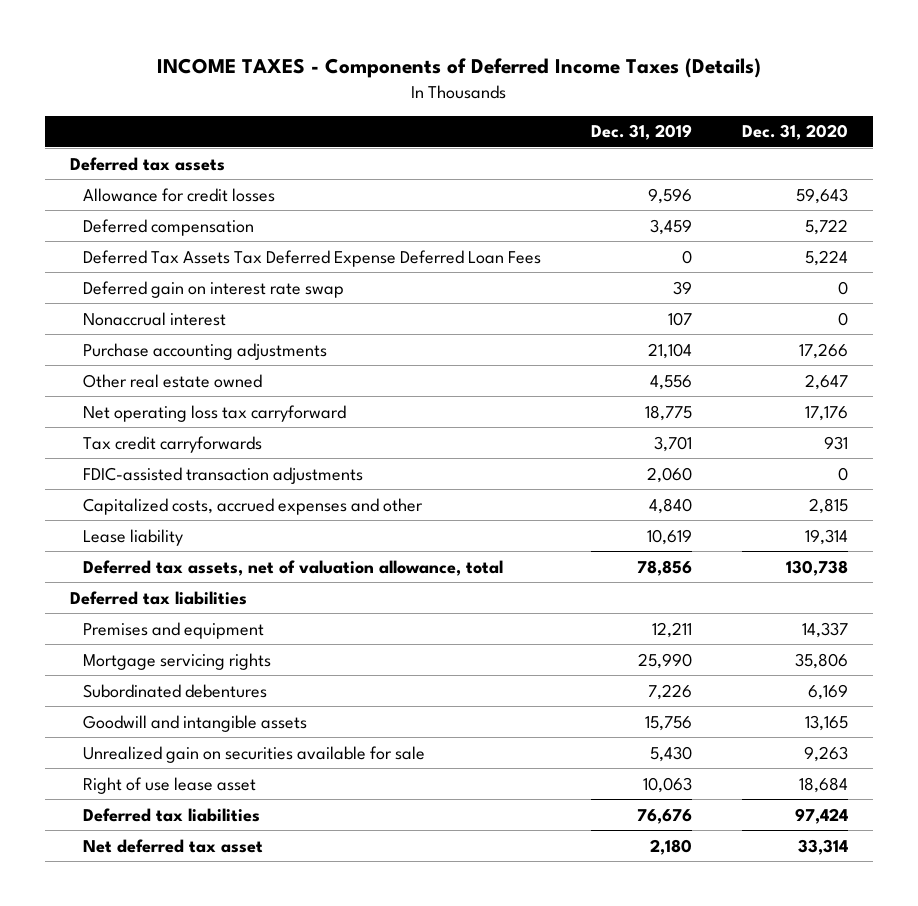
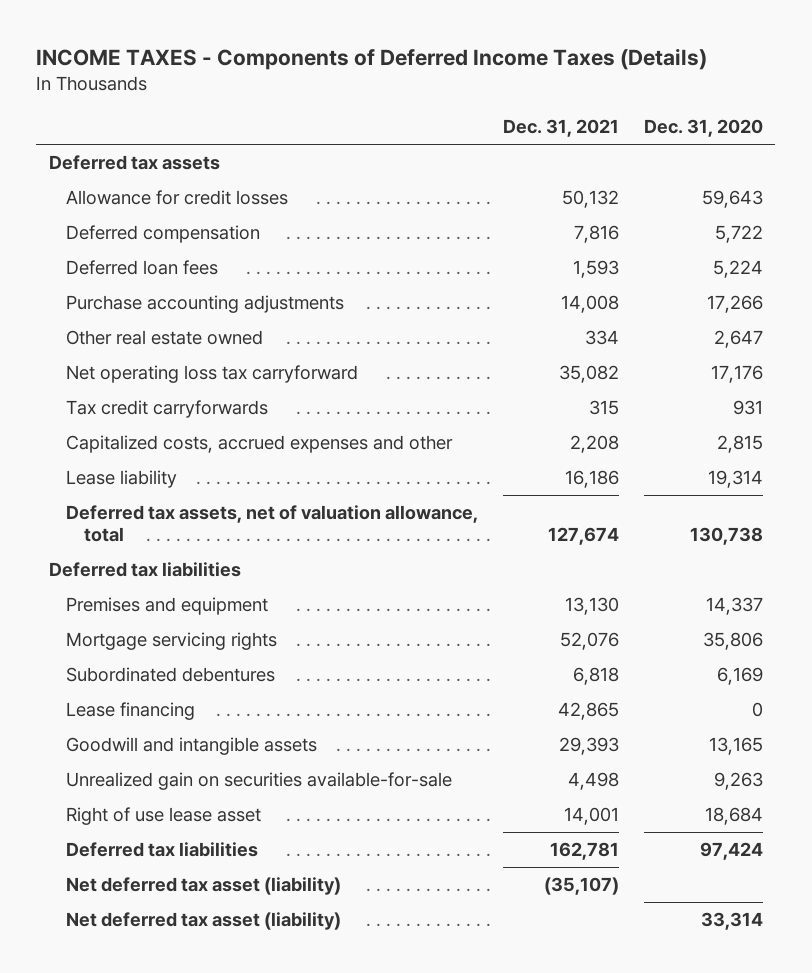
- | Dec. 31, 2019 | Dec. 31, 2020
+ | Dec. 31, 2021 | Dec. 31, 2020
- Deferred Tax Assets Tax Deferred Expense Deferred Loan Fees | 0 | 5,224
- Deferred gain on interest rate swap | 39 | 0
- Nonaccrual interest | 107 | 0
+ Deferred loan fees | 1,593 | 5,224
- FDIC-assisted transaction adjustments | 2,060 | 0
+ Lease financing | 42,865 | 0
- Unrealized gain on securities available for sale | 5,430 | 9,263
+ Unrealized gain on securities available-for-sale | 4,498 | 9,263
- Net deferred tax asset | 2,180 | 33,314
+ Net deferred tax asset (liability) | (35,107) |
+ Net deferred tax asset (liability) | | 33,314

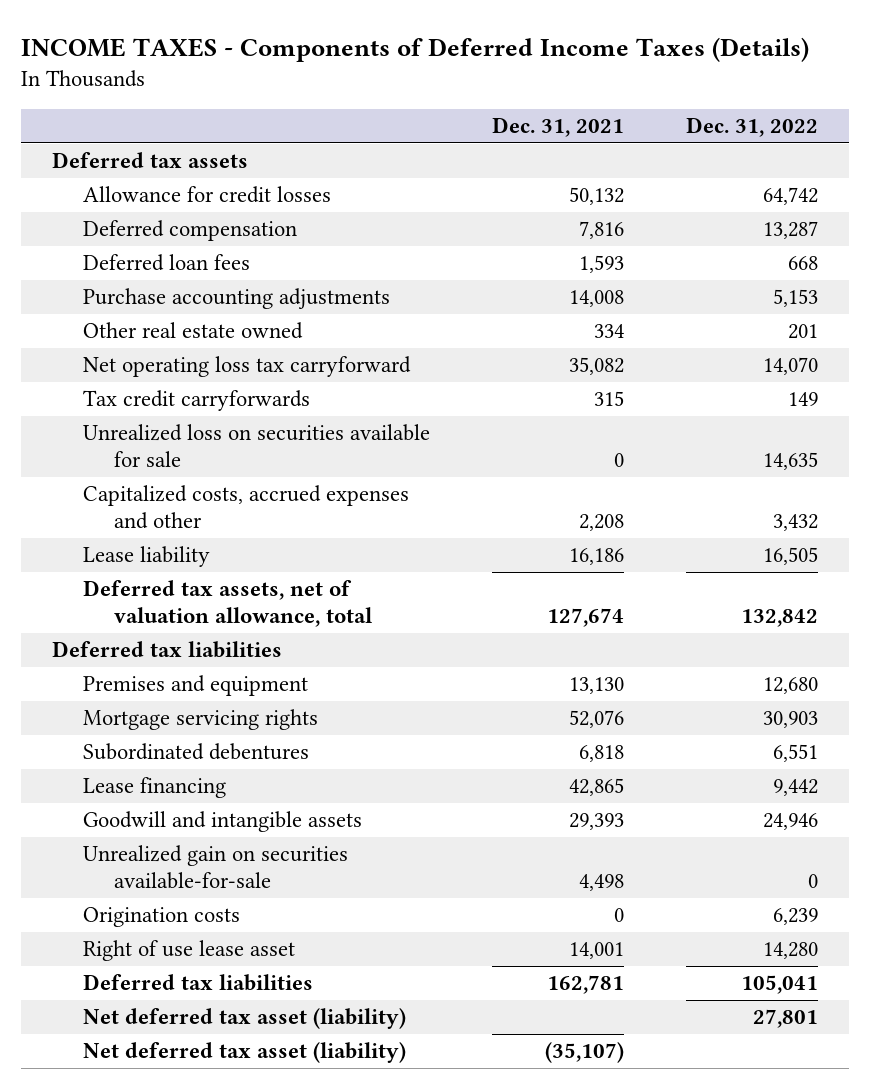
- | Dec. 31, 2021 | Dec. 31, 2020
+ | Dec. 31, 2021 | Dec. 31, 2022
+ Unrealized loss on securities available for sale | 0 | 14,635
+ Origination costs | 0 | 6,239
moved down: Net deferred tax asset (liability) | (35,107) |

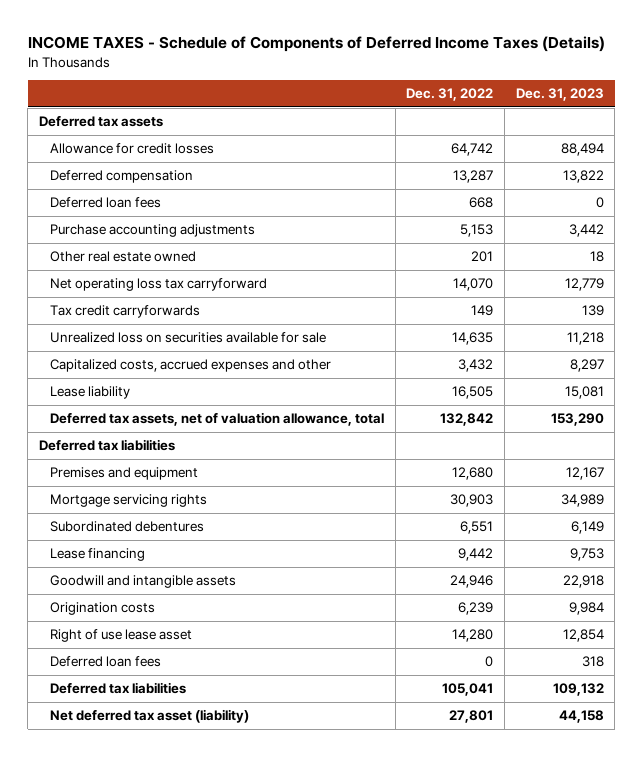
- INCOME TAXES - Components of Deferred Income Taxes (Details)
+ INCOME TAXES - Schedule of Components of Deferred Income Taxes (Details)
- | Dec. 31, 2021 | Dec. 31, 2022
+ | Dec. 31, 2022 | Dec. 31, 2023
- Unrealized gain on securities available-for-sale | 4,498 | 0
+ Deferred loan fees | 0 | 318
- Net deferred tax asset (liability) | (35,107) |

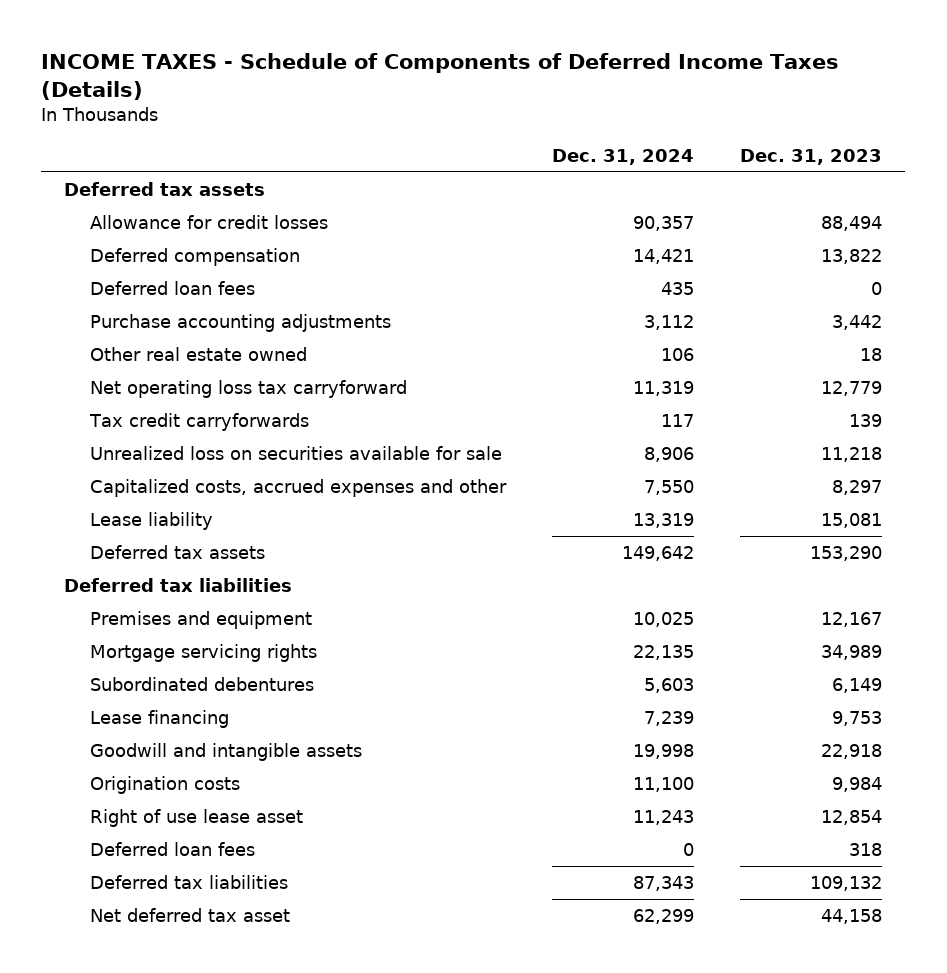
- | Dec. 31, 2022 | Dec. 31, 2023
+ | Dec. 31, 2024 | Dec. 31, 2023
- Deferred tax assets, net of valuation allowance, total | 132,842 | 153,290
+ Deferred tax assets | 149,642 | 153,290
- Net deferred tax asset (liability) | 27,801 | 44,158
+ Net deferred tax asset | 62,299 | 44,158

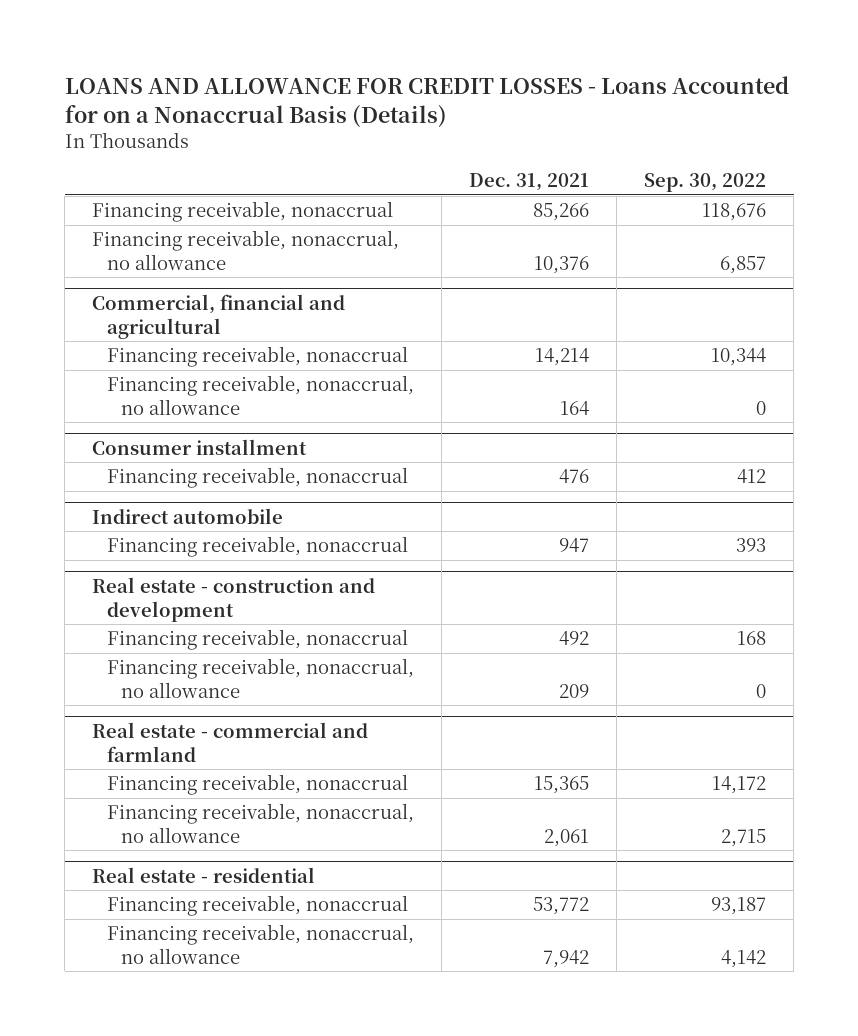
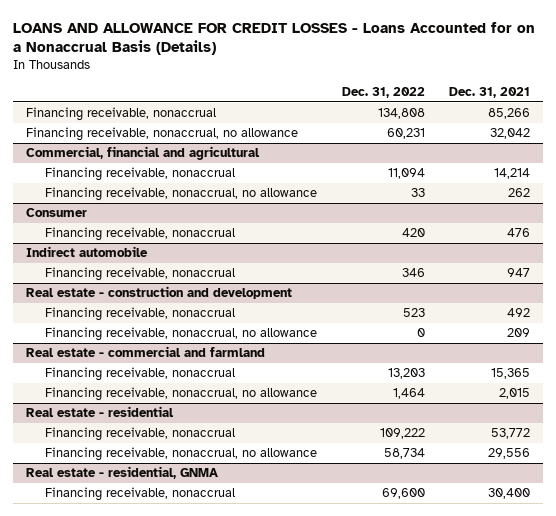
- | Dec. 31, 2021 | Sep. 30, 2022
+ | Dec. 31, 2022 | Dec. 31, 2021
- Financing receivable, nonaccrual, no allowance | 10,376 | 6,857
+ Financing receivable, nonaccrual, no allowance | 60,231 | 32,042
@ Commercial, financial and agricultural
- Financing receivable, nonaccrual, no allowance | 164 | 0
- Consumer installment
@ Commercial, financial and agricultural
+ Financing receivable, nonaccrual, no allowance | 33 | 262
+ Consumer
@ Real estate - commercial and farmland
- Financing receivable, nonaccrual, no allowance | 2,061 | 2,715
+ Financing receivable, nonaccrual, no allowance | 1,464 | 2,015
@ Real estate - residential
- Financing receivable, nonaccrual, no allowance | 7,942 | 4,142
+ Financing receivable, nonaccrual, no allowance | 58,734 | 29,556
+ Real estate - residential, GNMA
+ Financing receivable, nonaccrual | 69,600 | 30,400

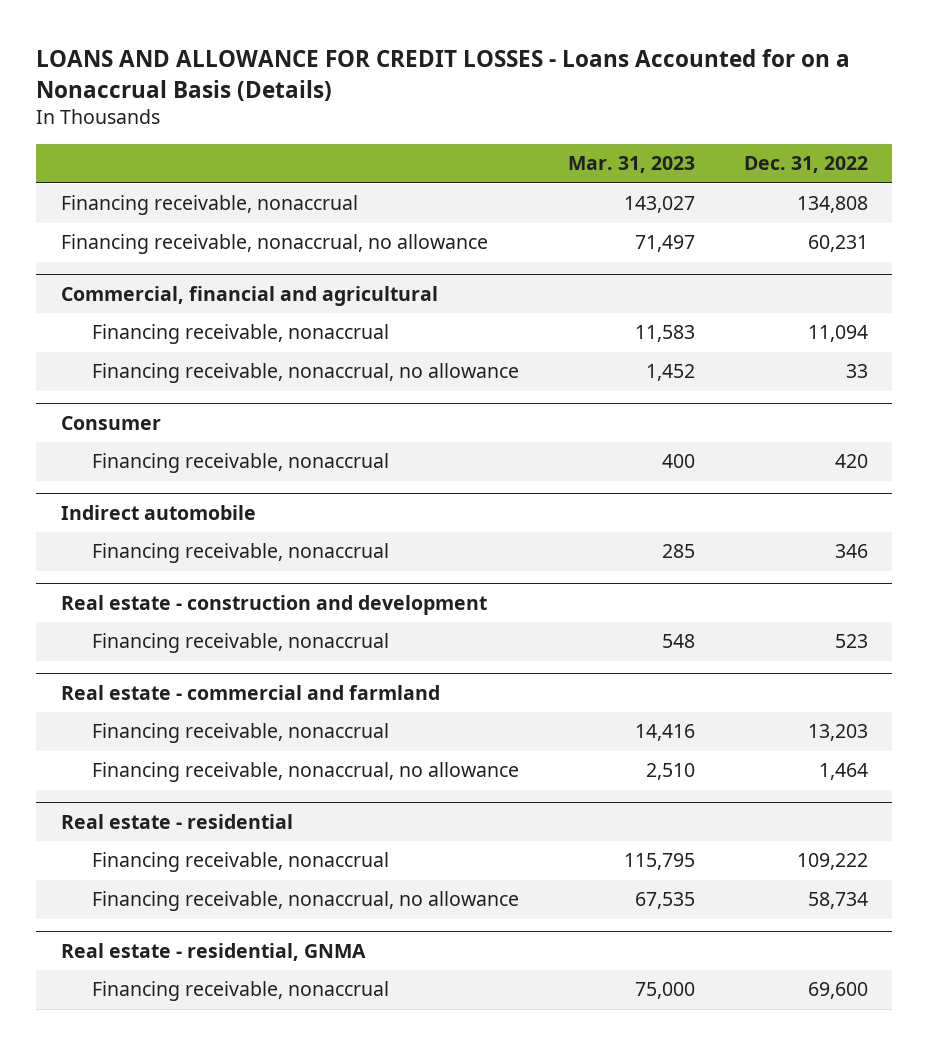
- | Dec. 31, 2022 | Dec. 31, 2021
+ | Mar. 31, 2023 | Dec. 31, 2022
@ Real estate - construction and development
- Financing receivable, nonaccrual, no allowance | 0 | 209

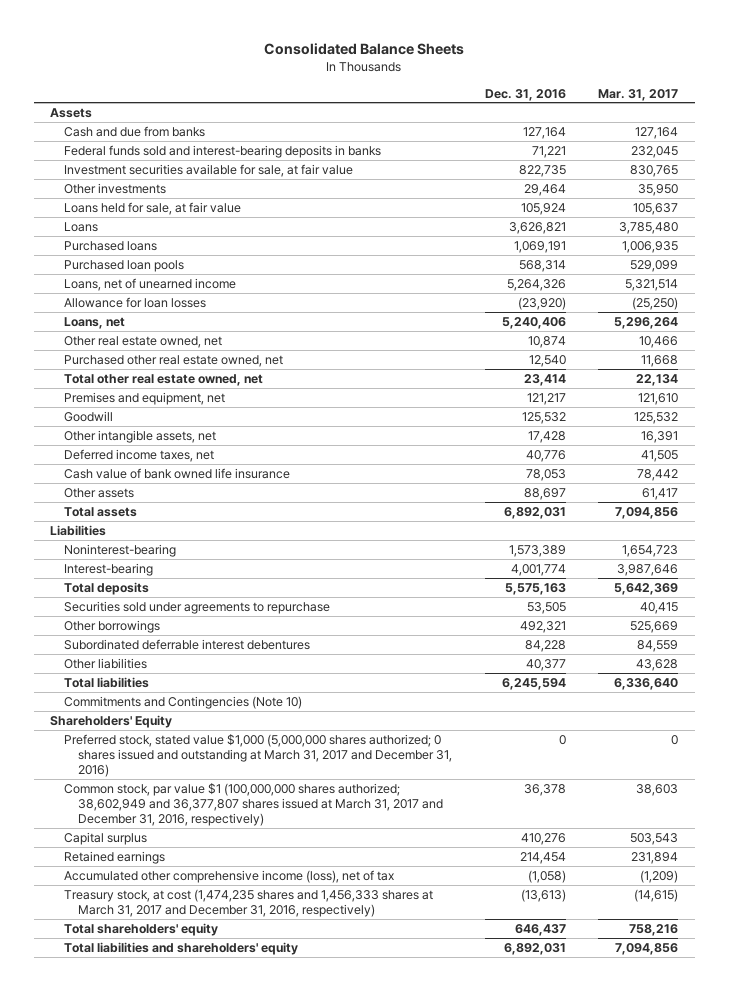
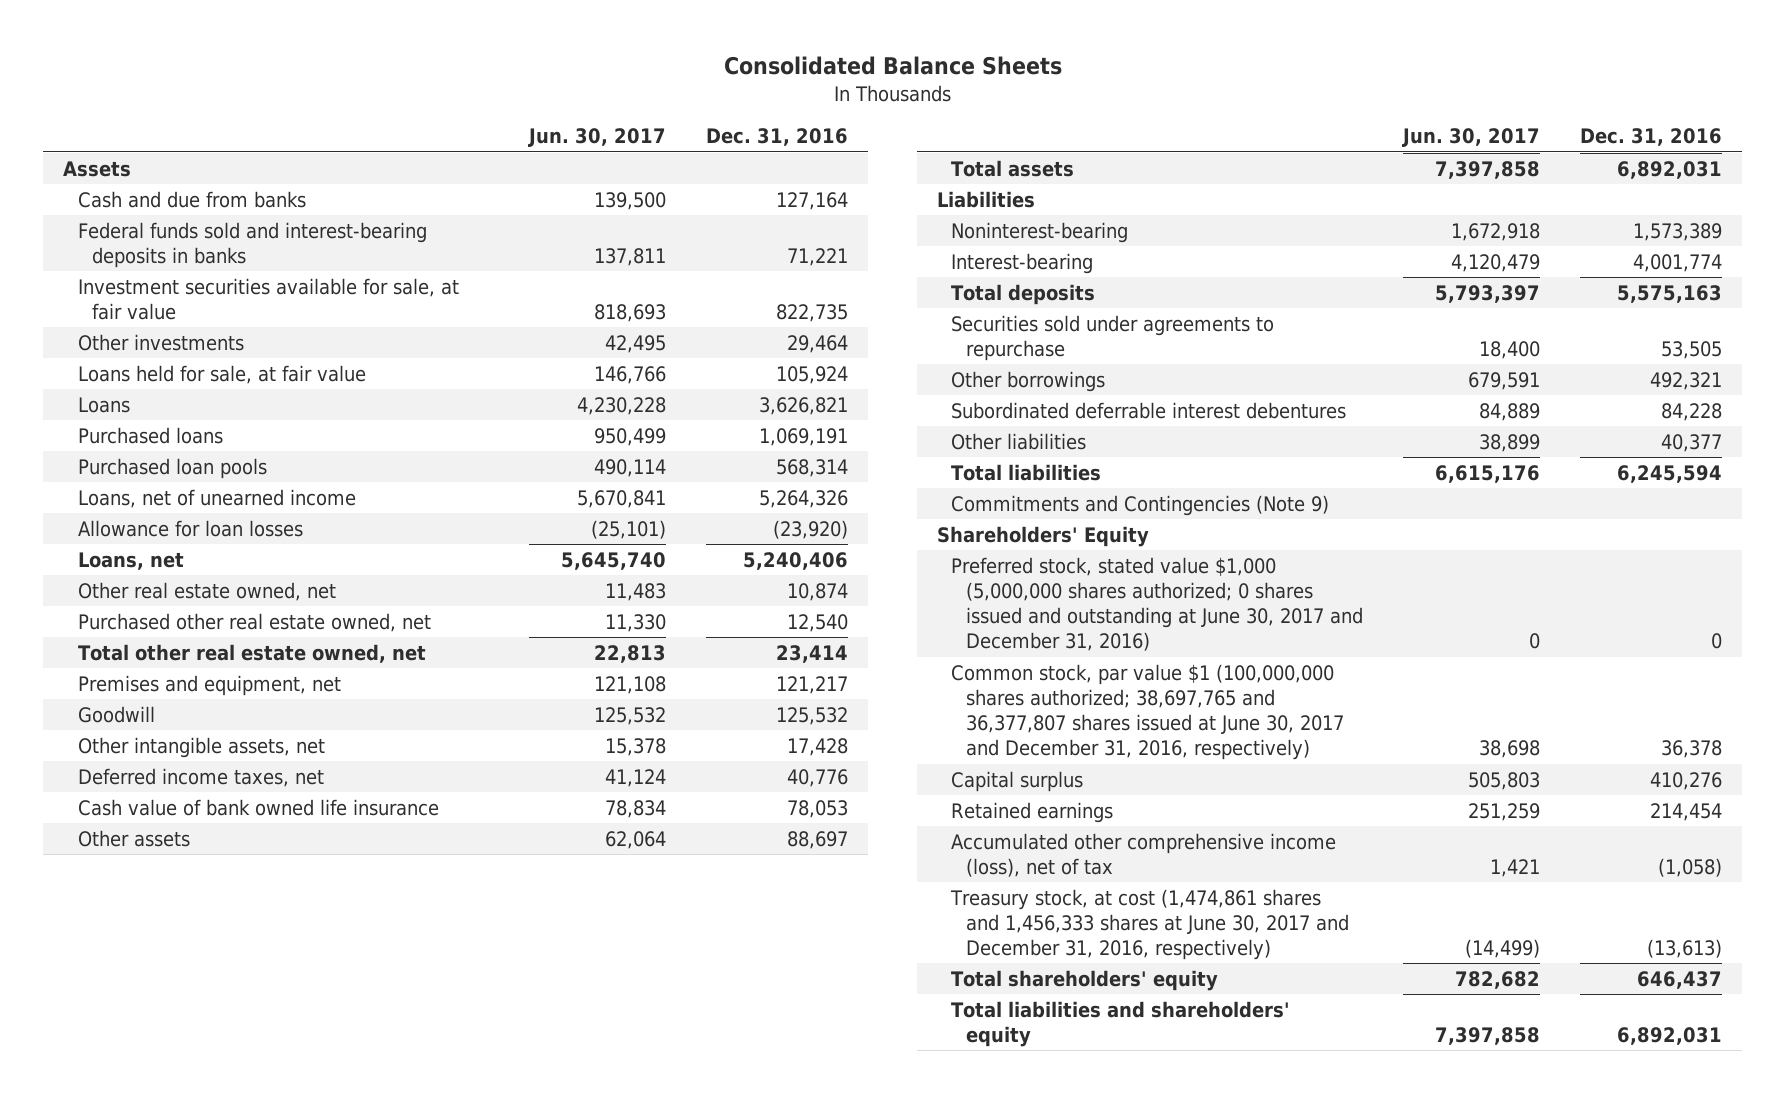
- | Dec. 31, 2016 | Mar. 31, 2017
+ | Jun. 30, 2017 | Dec. 31, 2016
- Commitments and Contingencies (Note 10)
+ Commitments and Contingencies (Note 9)
- Preferred stock, stated value $1,000 (5,000,000 shares authorized; 0 shares issued and outstanding at March 31, 2017 and December 31, 2016) | 0 | 0
- Common stock, par value $1 (100,000,000 shares authorized; 38,602,949 and 36,377,807 shares issued at March 31, 2017 and December 31, 2016, respectively) | 36,378 | 38,603
+ Preferred stock, stated value $1,000 (5,000,000 shares authorized; 0 shares issued and outstanding at June 30, 2017 and December 31, 2016) | 0 | 0
+ Common stock, par value $1 (100,000,000 shares authorized; 38,697,765 and 36,377,807 shares issued at June 30, 2017 and December 31, 2016, respectively) | 38,698 | 36,378
- Treasury stock, at cost (1,474,235 shares and 1,456,333 shares at March 31, 2017 and December 31, 2016, respectively) | (13,613) | (14,615)
+ Treasury stock, at cost (1,474,861 shares and 1,456,333 shares at June 30, 2017 and December 31, 2016, respectively) | (14,499) | (13,613)

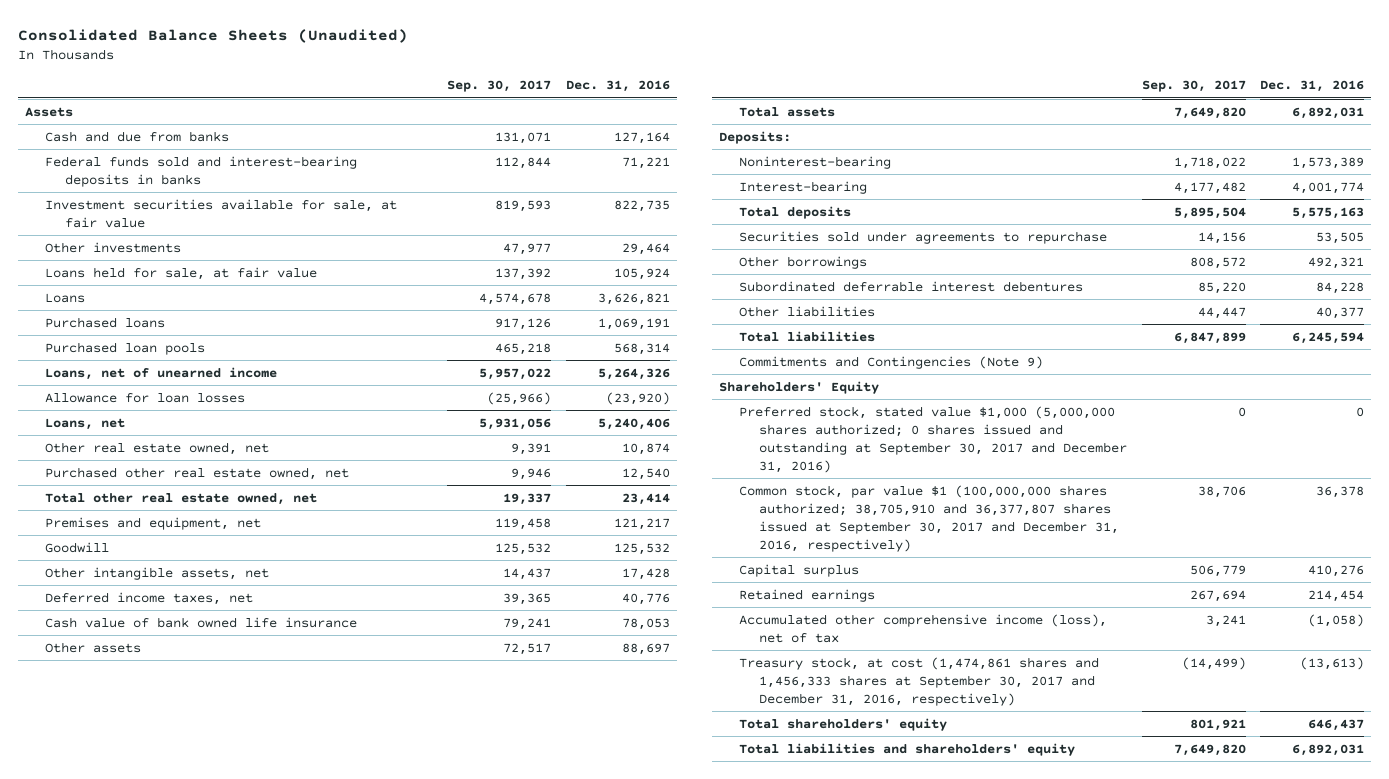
- Consolidated Balance Sheets
+ Consolidated Balance Sheets (Unaudited)
- | Jun. 30, 2017 | Dec. 31, 2016
+ | Sep. 30, 2017 | Dec. 31, 2016
- Liabilities
+ Deposits:
- Preferred stock, stated value $1,000 (5,000,000 shares authorized; 0 shares issued and outstanding at June 30, 2017 and December 31, 2016) | 0 | 0
- Common stock, par value $1 (100,000,000 shares authorized; 38,697,765 and 36,377,807 shares issued at June 30, 2017 and December 31, 2016, respectively) | 38,698 | 36,378
+ Preferred stock, stated value $1,000 (5,000,000 shares authorized; 0 shares issued and outstanding at September 30, 2017 and December 31, 2016) | 0 | 0
+ Common stock, par value $1 (100,000,000 shares authorized; 38,705,910 and 36,377,807 shares issued at September 30, 2017 and December 31, 2016, respectively) | 38,706 | 36,378
- Treasury stock, at cost (1,474,861 shares and 1,456,333 shares at June 30, 2017 and December 31, 2016, respectively) | (14,499) | (13,613)
+ Treasury stock, at cost (1,474,861 shares and 1,456,333 shares at September 30, 2017 and December 31, 2016, respectively) | (14,499) | (13,613)

